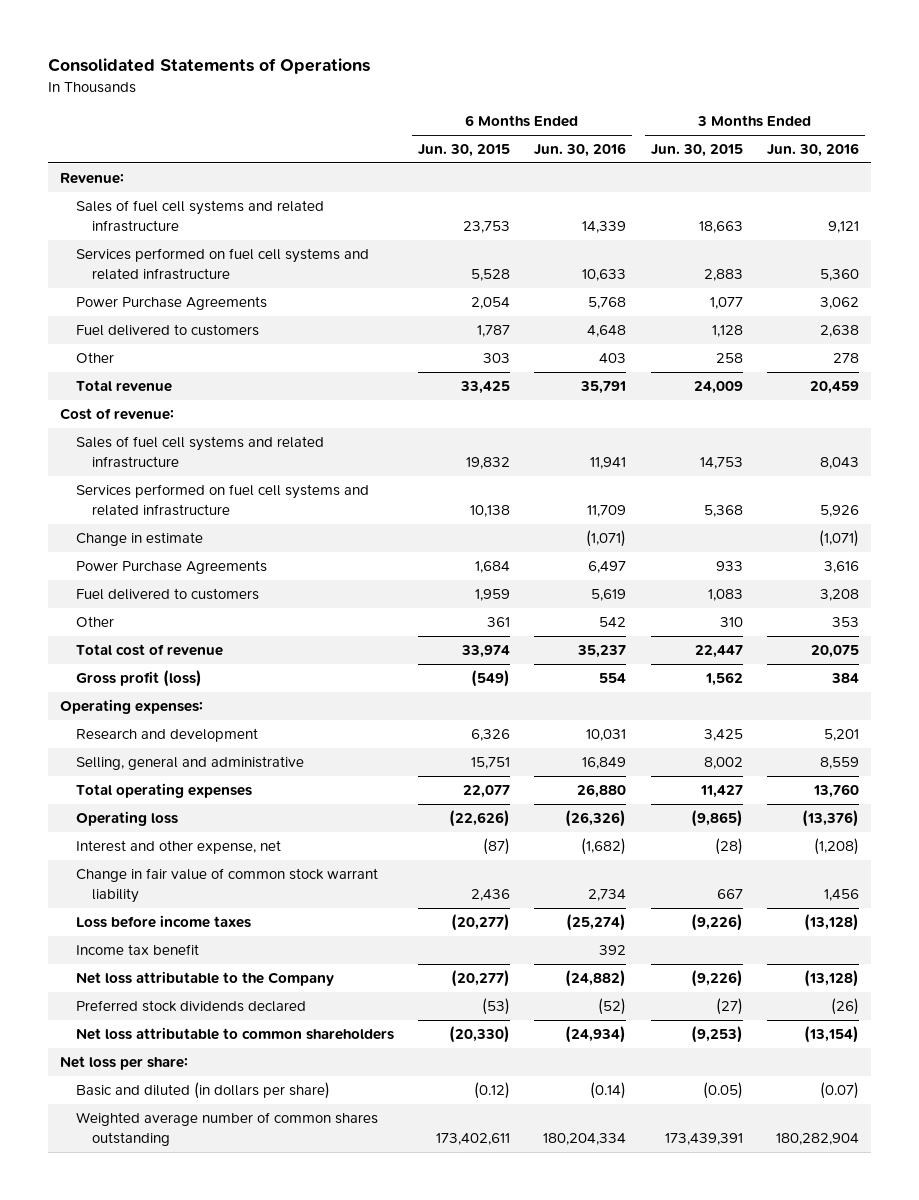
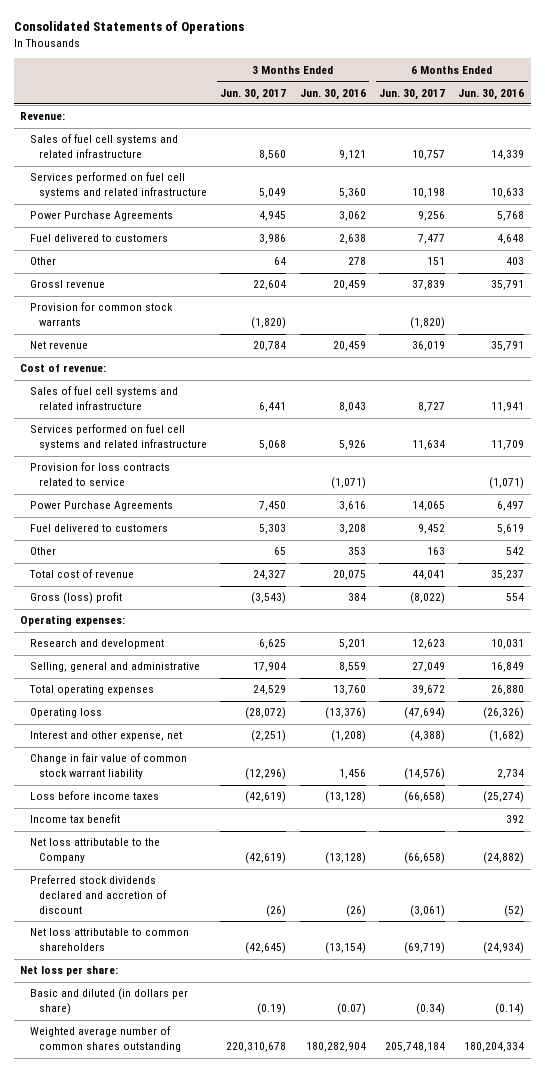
- | 6 Months Ended Jun. 30, 2015 | 6 Months Ended Jun. 30, 2016 | 3 Months Ended Jun. 30, 2015 | 3 Months Ended Jun. 30, 2016
+ | 3 Months Ended Jun. 30, 2017 | 3 Months Ended Jun. 30, 2016 | 6 Months Ended Jun. 30, 2017 | 6 Months Ended Jun. 30, 2016
- Total revenue | 33,425 | 35,791 | 24,009 | 20,459
+ Grossl revenue | 22,604 | 20,459 | 37,839 | 35,791
+ Provision for common stock warrants | (1,820) | | (1,820) |
+ Net revenue | 20,784 | 20,459 | 36,019 | 35,791
- Change in estimate | | (1,071) | | (1,071)
+ Provision for loss contracts related to service | | (1,071) | | (1,071)
- Gross profit (loss) | (549) | 554 | 1,562 | 384
+ Gross (loss) profit | (3,543) | 384 | (8,022) | 554
- Preferred stock dividends declared | (53) | (52) | (27) | (26)
+ Preferred stock dividends declared and accretion of discount | (26) | (26) | (3,061) | (52)

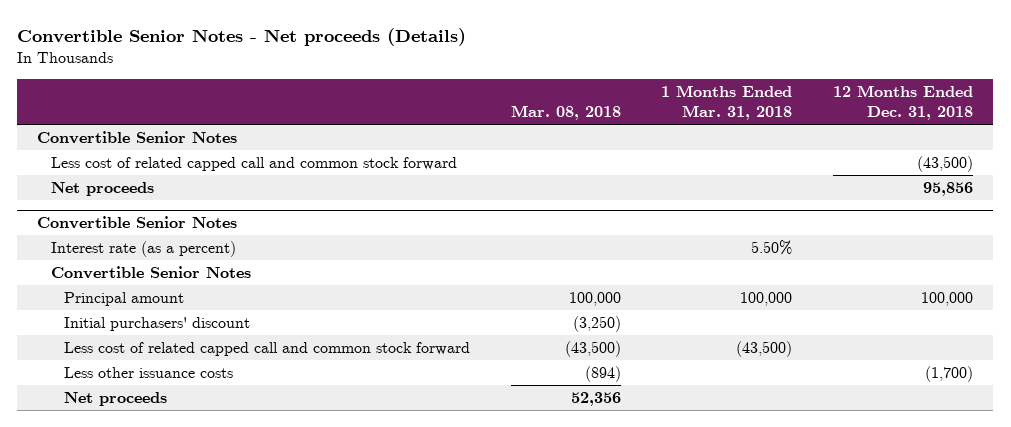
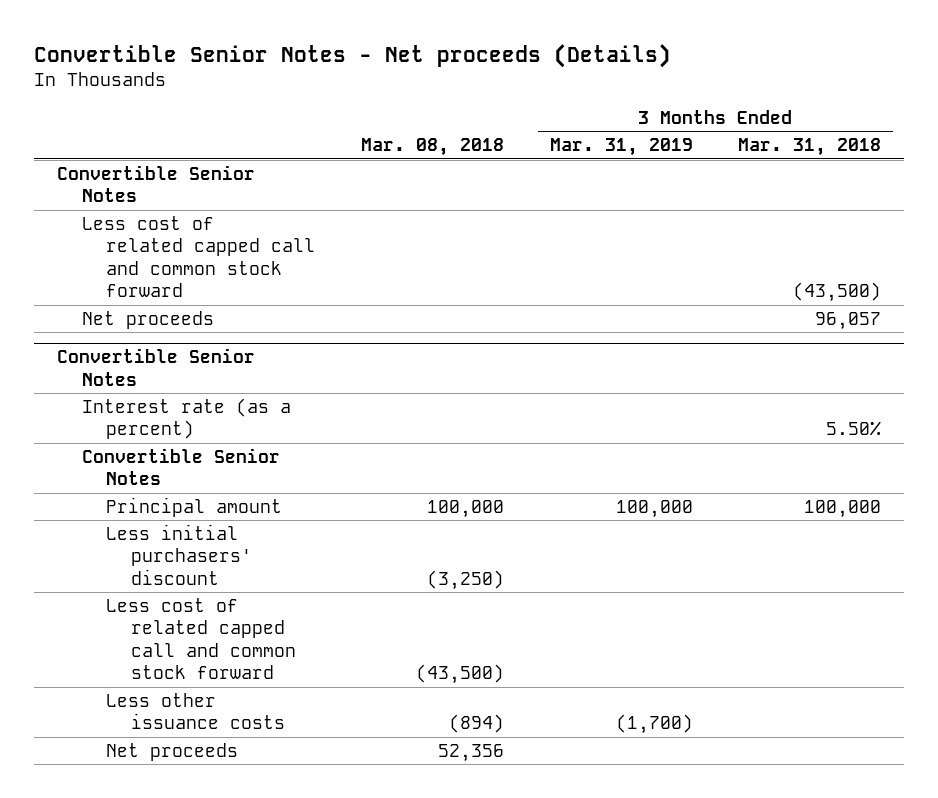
- | Mar. 08, 2018 | 1 Months Ended Mar. 31, 2018 | 12 Months Ended Dec. 31, 2018
+ | Mar. 08, 2018 | 3 Months Ended Mar. 31, 2019 | 3 Months Ended Mar. 31, 2018
@ Convertible Senior Notes
- Initial purchasers' discount | (3,250) | |
+ Less initial purchasers' discount | (3,250) | |

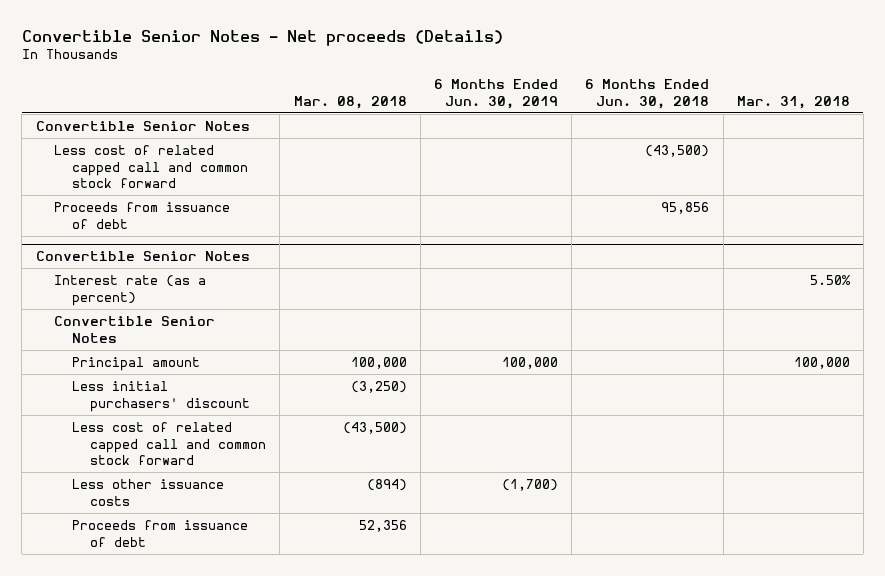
- | Mar. 08, 2018 | 3 Months Ended Mar. 31, 2019 | 3 Months Ended Mar. 31, 2018
+ | Mar. 08, 2018 | 6 Months Ended Jun. 30, 2019 | 6 Months Ended Jun. 30, 2018 | Mar. 31, 2018
- Net proceeds | | | 96,057
+ Proceeds from issuance of debt | | | 95,856 |
@ Convertible Senior Notes
- Net proceeds | 52,356 | |
+ Proceeds from issuance of debt | 52,356 | | |

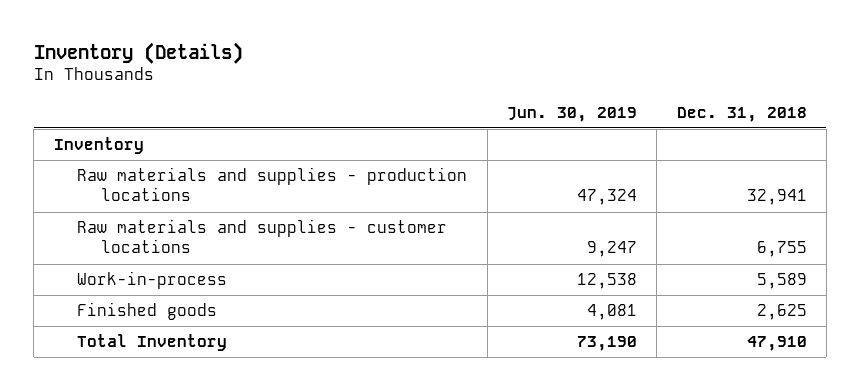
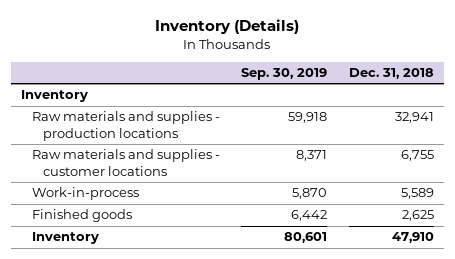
- | Jun. 30, 2019 | Dec. 31, 2018
+ | Sep. 30, 2019 | Dec. 31, 2018
- Total Inventory | 73,190 | 47,910
+ Inventory | 80,601 | 47,910

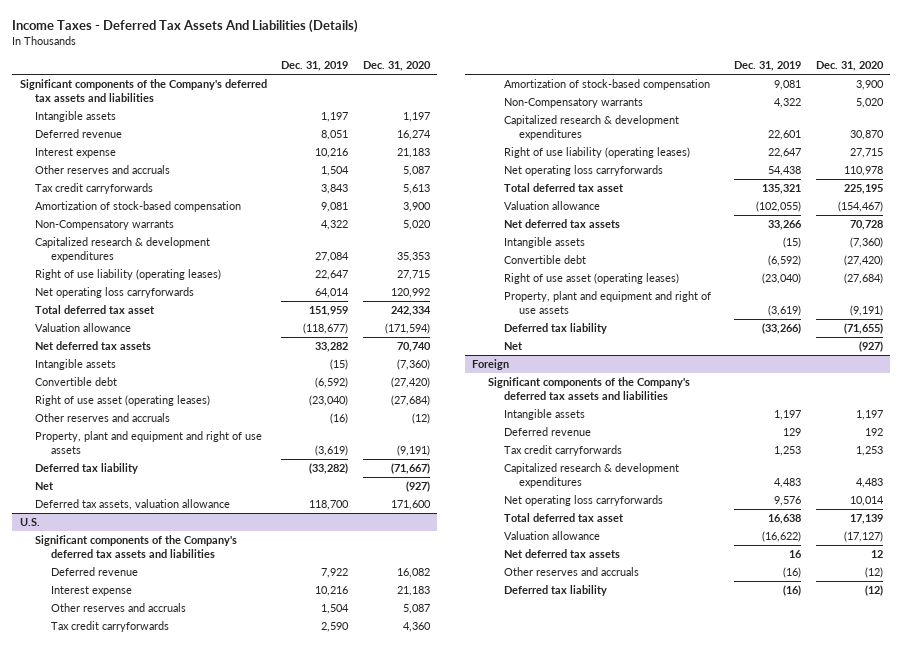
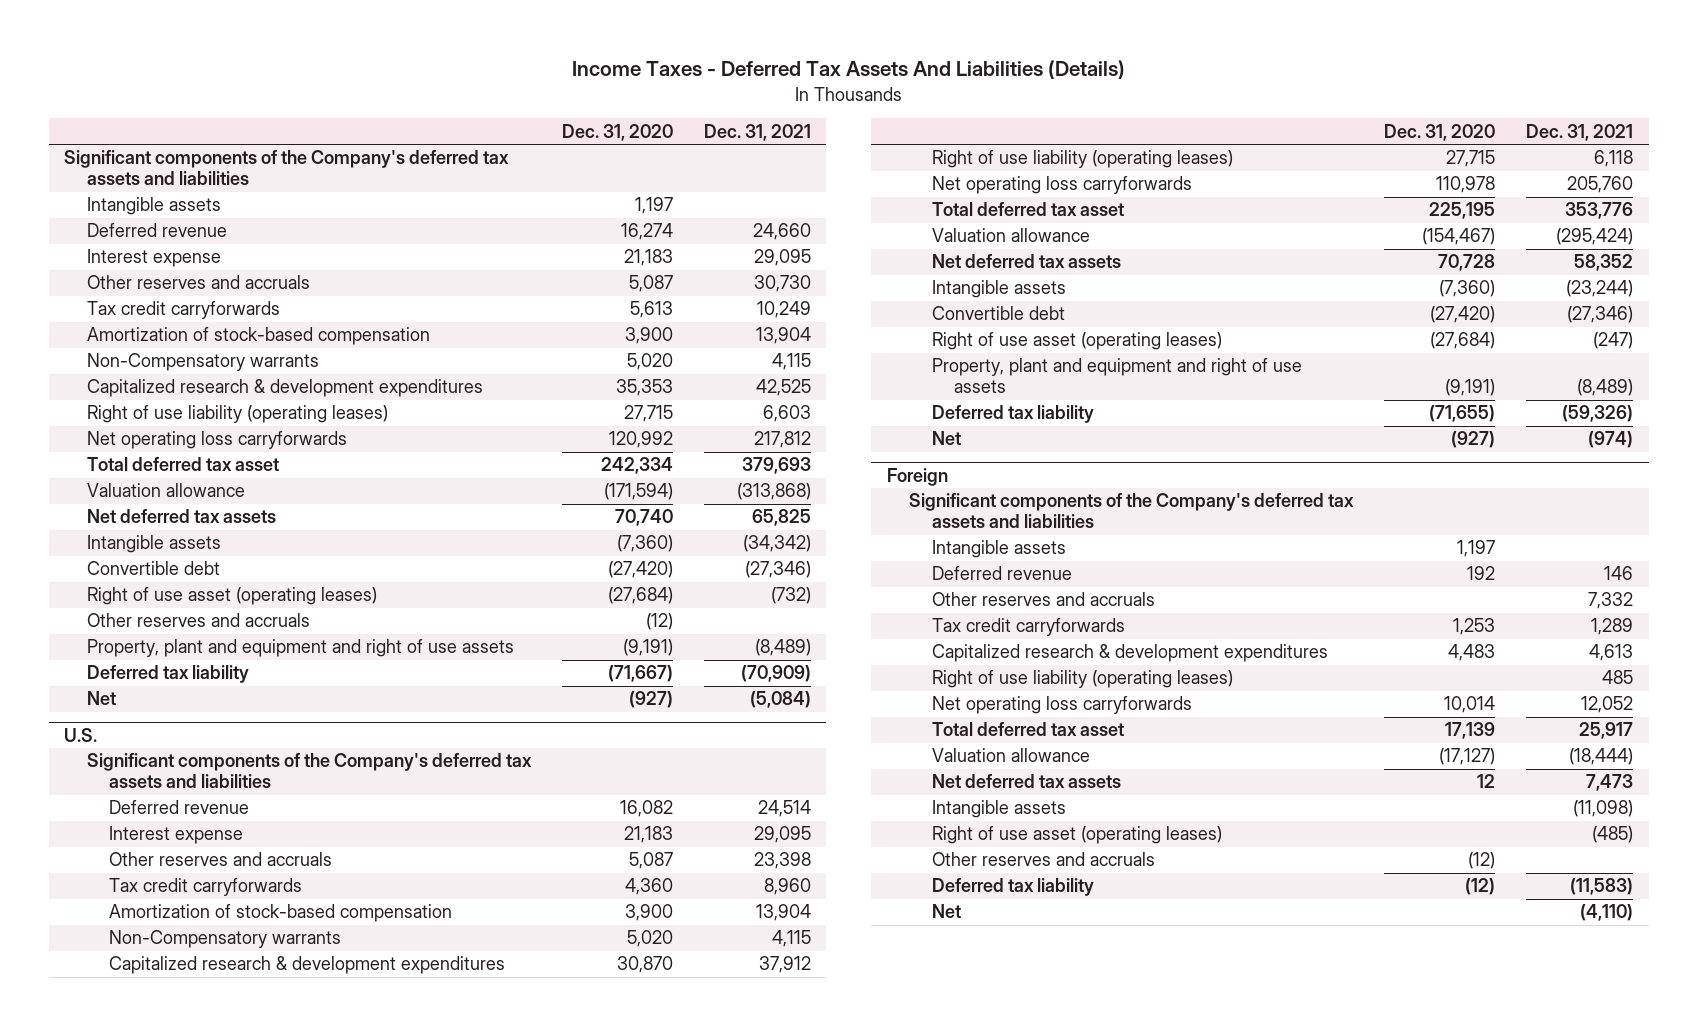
- | Dec. 31, 2019 | Dec. 31, 2020
+ | Dec. 31, 2020 | Dec. 31, 2021
- Deferred tax assets, valuation allowance | 118,700 | 171,600
@ Foreign
+ Other reserves and accruals | | 7,332
+ Right of use liability (operating leases) | | 485
+ Intangible assets | | (11,098)
+ Right of use asset (operating leases) | | (485)
+ Net | | (4,110)

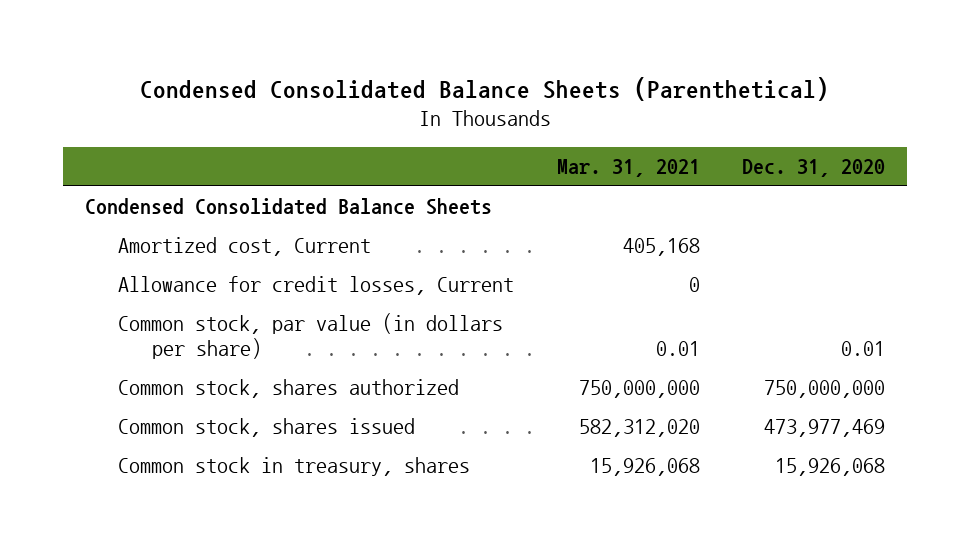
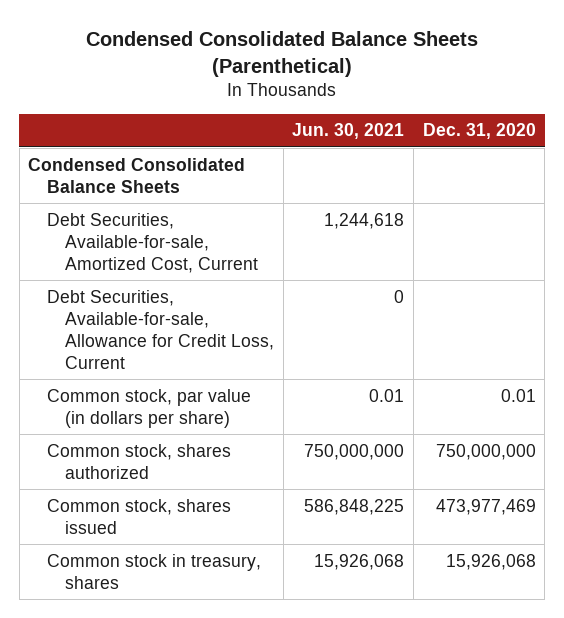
- | Mar. 31, 2021 | Dec. 31, 2020
+ | Jun. 30, 2021 | Dec. 31, 2020
- Amortized cost, Current | 405,168 |
- Allowance for credit losses, Current | 0 |
+ Debt Securities, Available-for-sale, Amortized Cost, Current | 1,244,618 |
+ Debt Securities, Available-for-sale, Allowance for Credit Loss, Current | 0 |

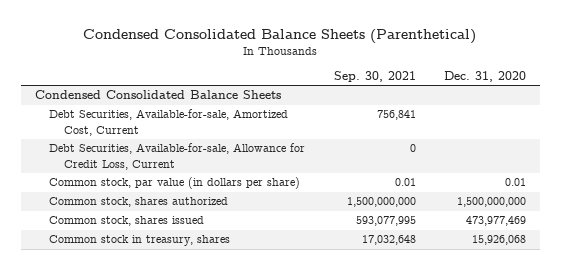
- | Jun. 30, 2021 | Dec. 31, 2020
+ | Sep. 30, 2021 | Dec. 31, 2020
- Common stock, shares authorized | 750,000,000 | 750,000,000
+ Common stock, shares authorized | 1,500,000,000 | 1,500,000,000

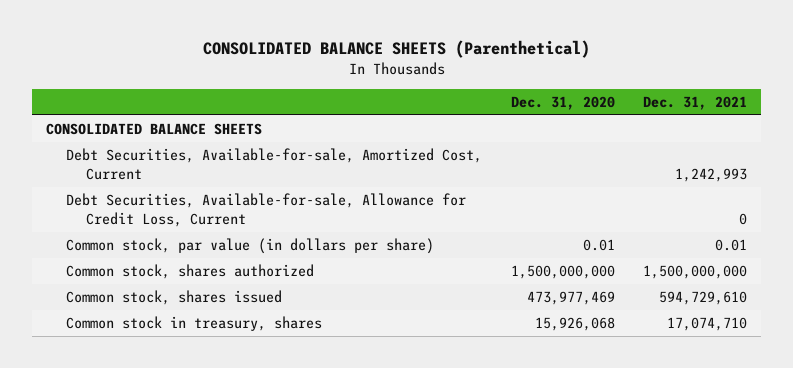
- Condensed Consolidated Balance Sheets (Parenthetical)
+ CONSOLIDATED BALANCE SHEETS (Parenthetical)
- | Sep. 30, 2021 | Dec. 31, 2020
+ | Dec. 31, 2020 | Dec. 31, 2021
- Condensed Consolidated Balance Sheets
+ CONSOLIDATED BALANCE SHEETS

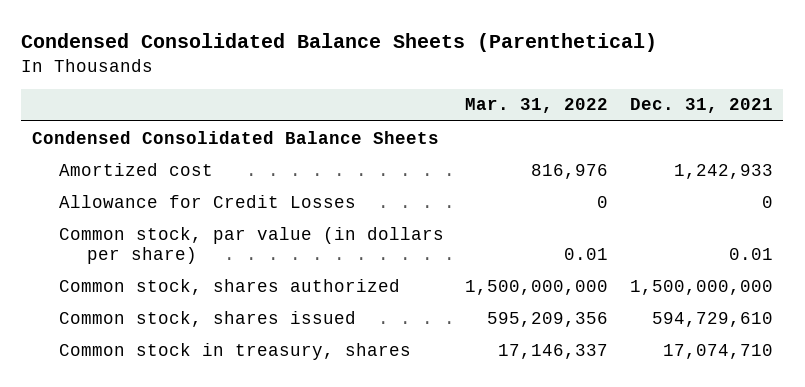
- CONSOLIDATED BALANCE SHEETS (Parenthetical)
+ Condensed Consolidated Balance Sheets (Parenthetical)
- | Dec. 31, 2020 | Dec. 31, 2021
+ | Mar. 31, 2022 | Dec. 31, 2021
- CONSOLIDATED BALANCE SHEETS
- Debt Securities, Available-for-sale, Amortized Cost, Current | | 1,242,993
- Debt Securities, Available-for-sale, Allowance for Credit Loss, Current | | 0
+ Condensed Consolidated Balance Sheets
+ Amortized cost | 816,976 | 1,242,933
+ Allowance for Credit Losses | 0 | 0

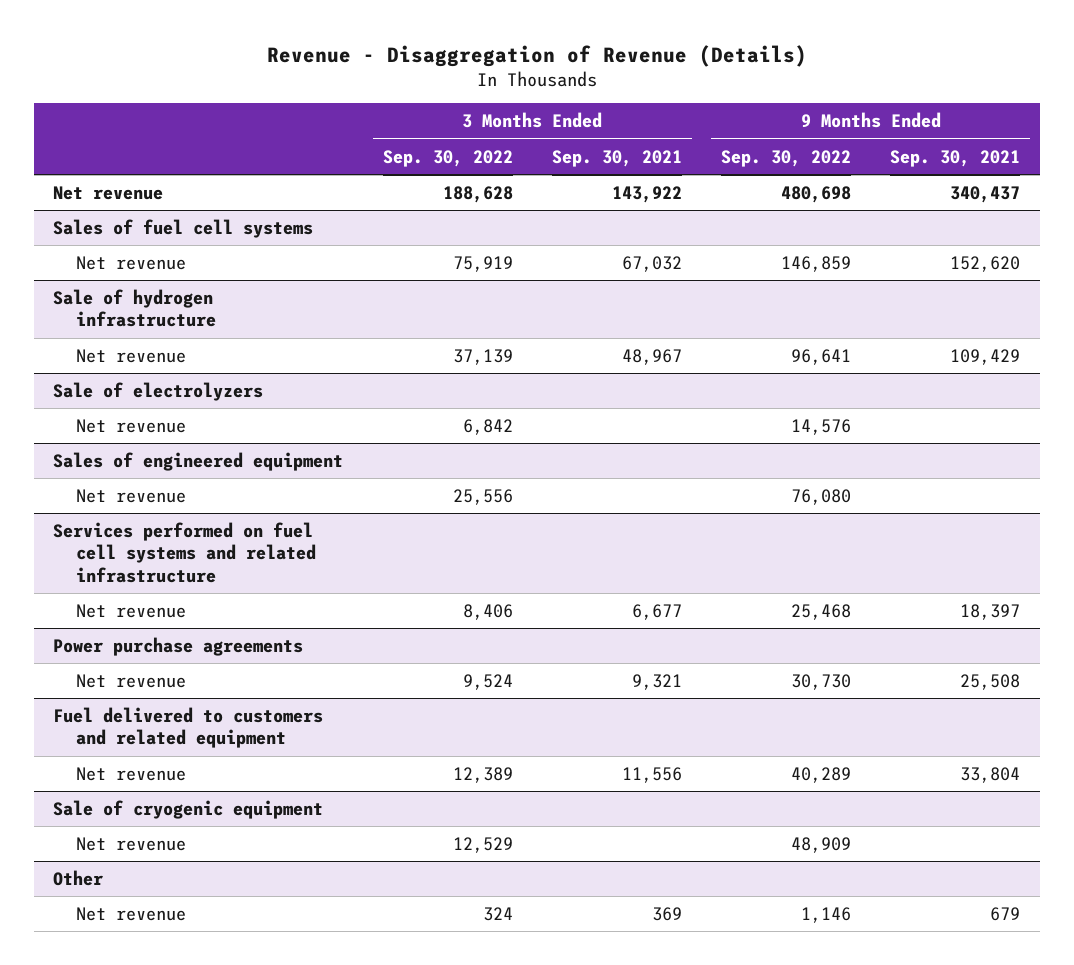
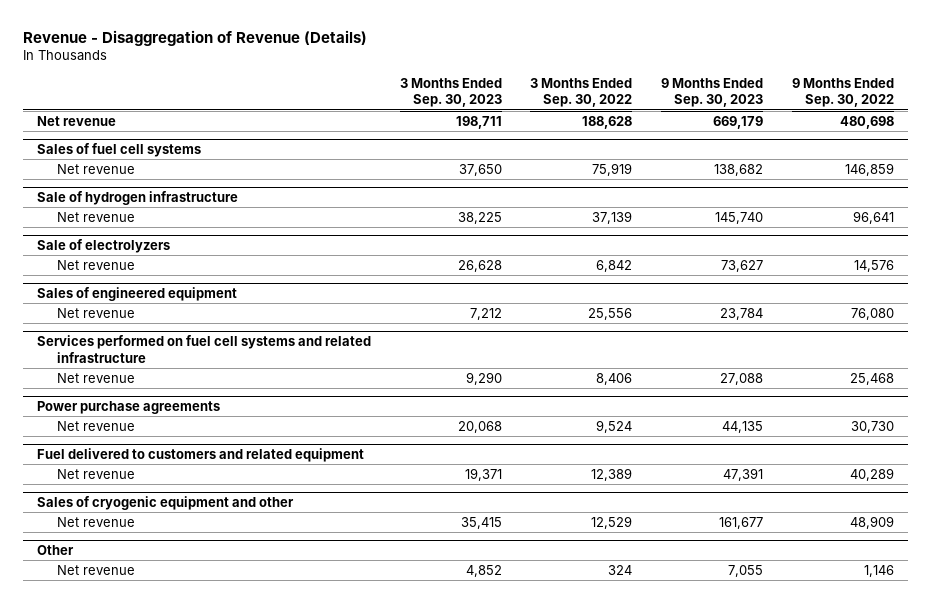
- | 3 Months Ended Sep. 30, 2022 | 3 Months Ended Sep. 30, 2021 | 9 Months Ended Sep. 30, 2022 | 9 Months Ended Sep. 30, 2021
+ | 3 Months Ended Sep. 30, 2023 | 3 Months Ended Sep. 30, 2022 | 9 Months Ended Sep. 30, 2023 | 9 Months Ended Sep. 30, 2022
- Sale of cryogenic equipment
+ Sales of cryogenic equipment and other

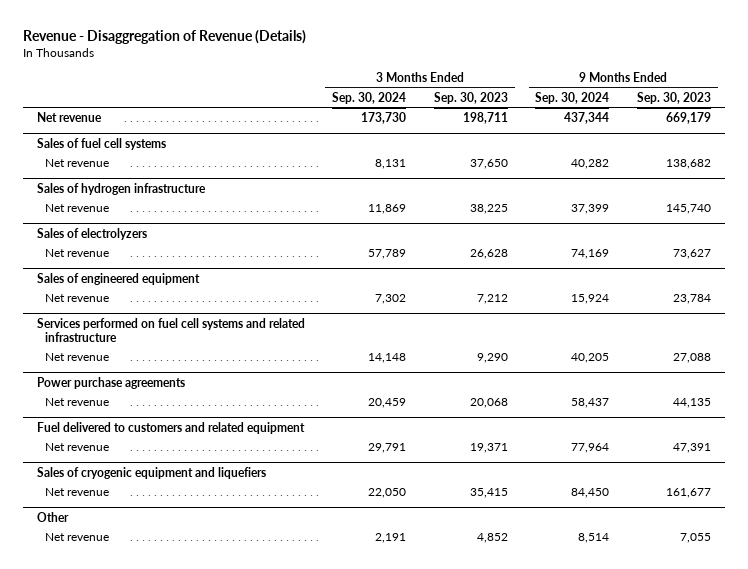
- | 3 Months Ended Sep. 30, 2023 | 3 Months Ended Sep. 30, 2022 | 9 Months Ended Sep. 30, 2023 | 9 Months Ended Sep. 30, 2022
+ | 3 Months Ended Sep. 30, 2024 | 3 Months Ended Sep. 30, 2023 | 9 Months Ended Sep. 30, 2024 | 9 Months Ended Sep. 30, 2023
- Sale of hydrogen infrastructure
+ Sales of hydrogen infrastructure
- Sale of electrolyzers
+ Sales of electrolyzers
- Sales of cryogenic equipment and other
+ Sales of cryogenic equipment and liquefiers

